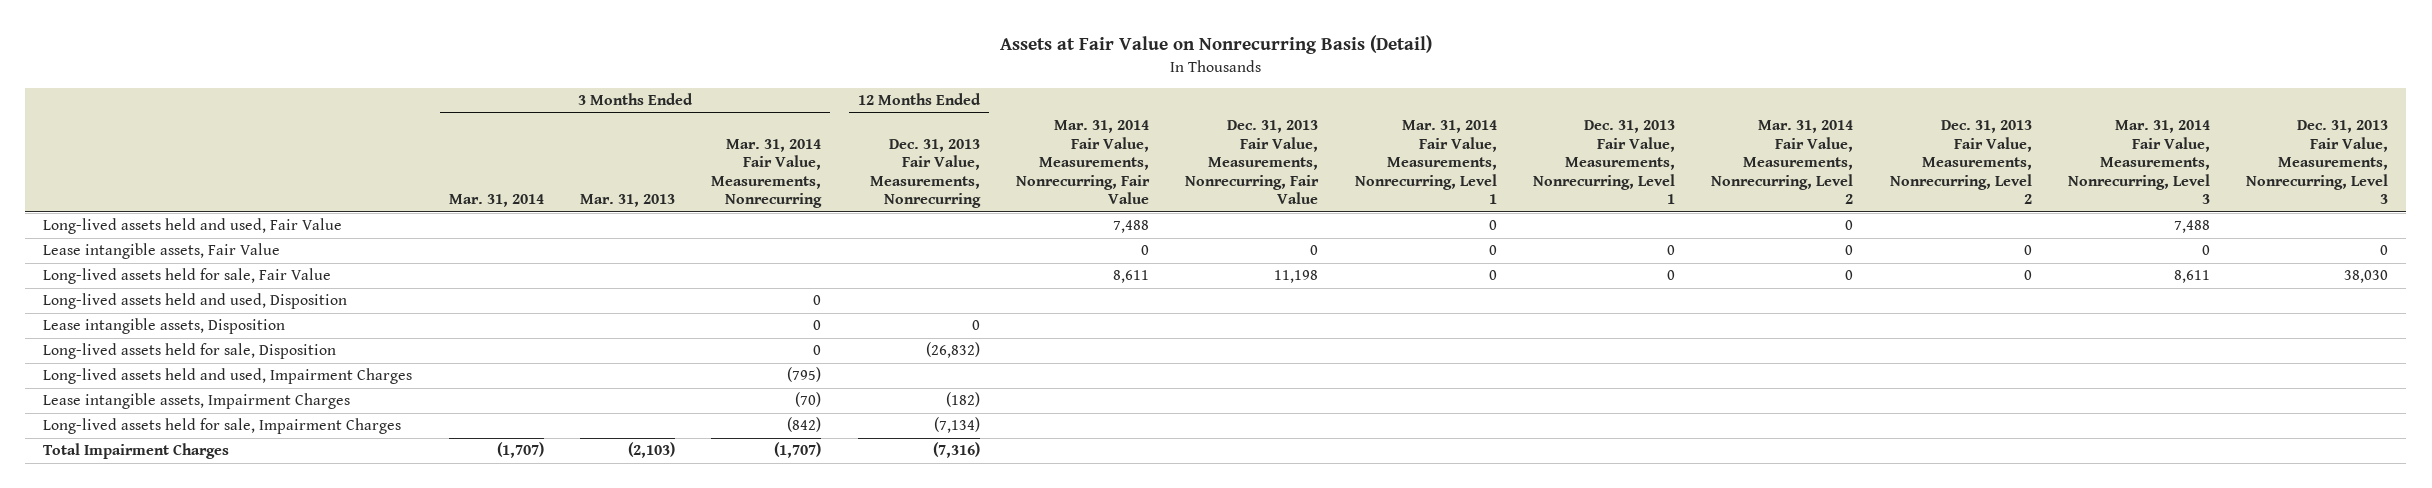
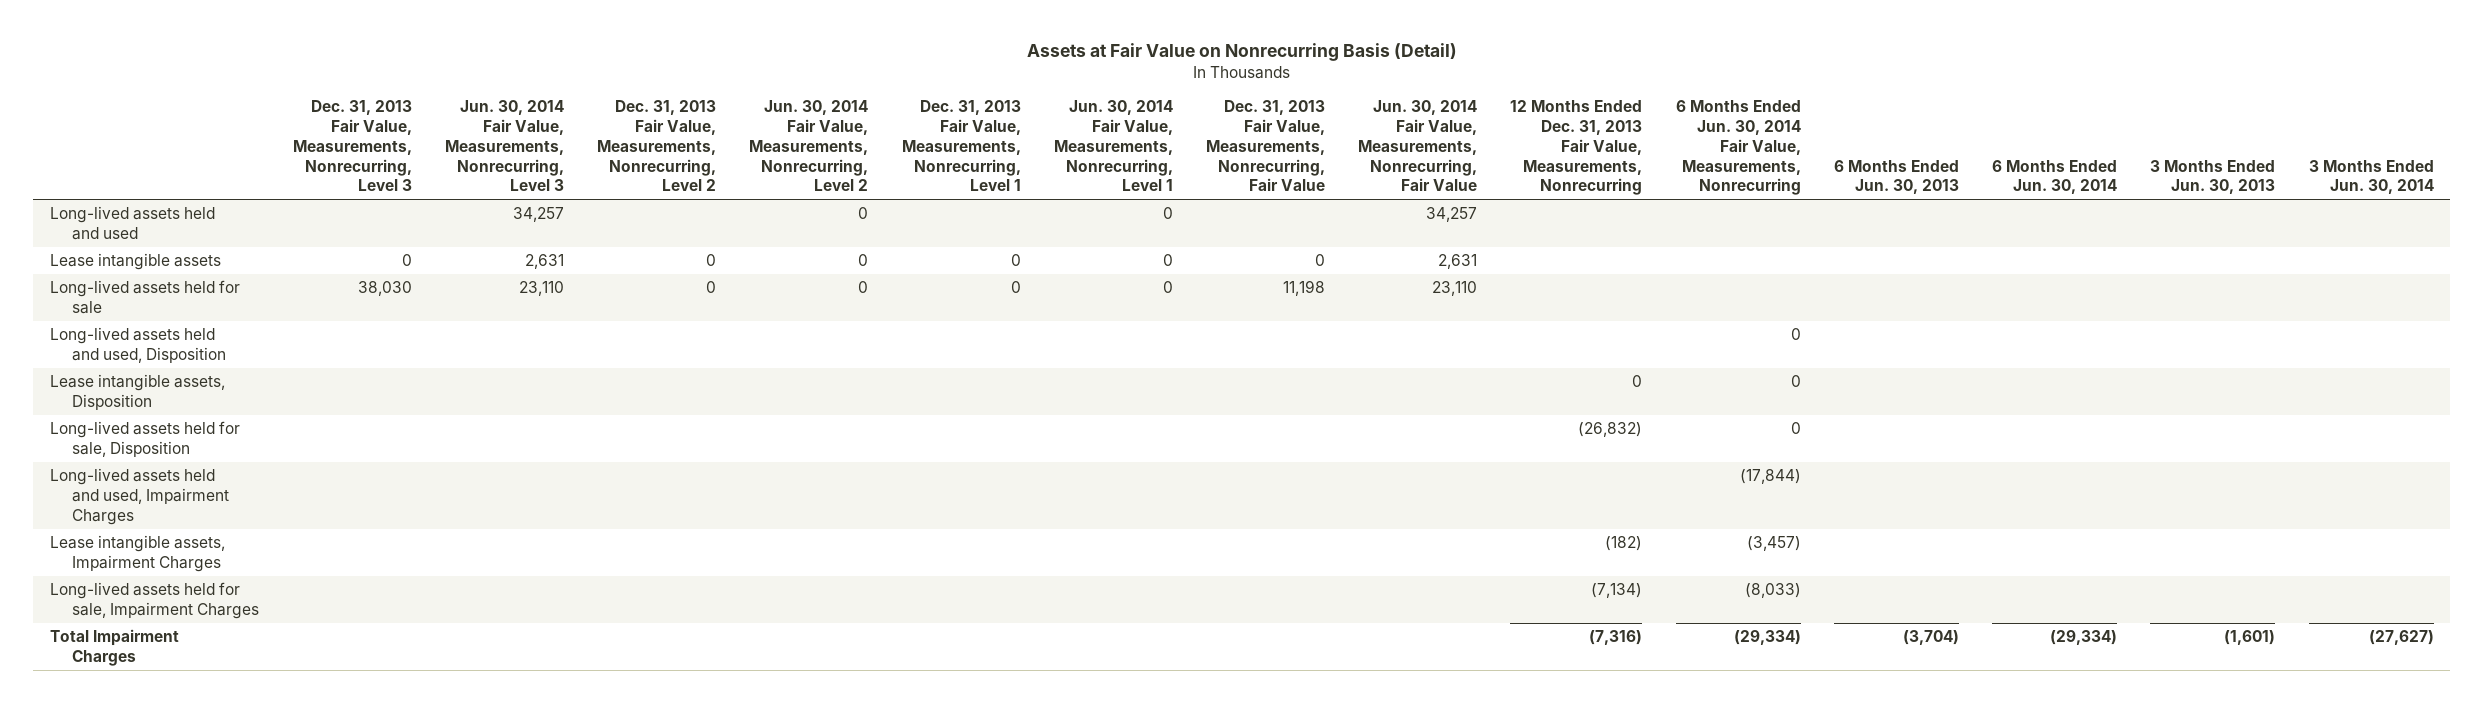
- | 3 Months Ended Mar. 31, 2014 | 3 Months Ended Mar. 31, 2013 | 3 Months Ended Mar. 31, 2014 Fair Value, Measurements, Nonrecurring | 12 Months Ended Dec. 31, 2013 Fair Value, Measurements, Nonrecurring | Mar. 31, 2014 Fair Value, Measurements, Nonrecurring, Fair Value | Dec. 31, 2013 Fair Value, Measurements, Nonrecurring, Fair Value | Mar. 31, 2014 Fair Value, Measurements, Nonrecurring, Level 1 | Dec. 31, 2013 Fair Value, Measurements, Nonrecurring, Level 1 | Mar. 31, 2014 Fair Value, Measurements, Nonrecurring, Level 2 | Dec. 31, 2013 Fair Value, Measurements, Nonrecurring, Level 2 | Mar. 31, 2014 Fair Value, Measurements, Nonrecurring, Level 3 | Dec. 31, 2013 Fair Value, Measurements, Nonrecurring, Level 3
+ | Dec. 31, 2013 Fair Value, Measurements, Nonrecurring, Level 3 | Jun. 30, 2014 Fair Value, Measurements, Nonrecurring, Level 3 | Dec. 31, 2013 Fair Value, Measurements, Nonrecurring, Level 2 | Jun. 30, 2014 Fair Value, Measurements, Nonrecurring, Level 2 | Dec. 31, 2013 Fair Value, Measurements, Nonrecurring, Level 1 | Jun. 30, 2014 Fair Value, Measurements, Nonrecurring, Level 1 | Dec. 31, 2013 Fair Value, Measurements, Nonrecurring, Fair Value | Jun. 30, 2014 Fair Value, Measurements, Nonrecurring, Fair Value | 12 Months Ended Dec. 31, 2013 Fair Value, Measurements, Nonrecurring | 6 Months Ended Jun. 30, 2014 Fair Value, Measurements, Nonrecurring | 6 Months Ended Jun. 30, 2013 | 6 Months Ended Jun. 30, 2014 | 3 Months Ended Jun. 30, 2013 | 3 Months Ended Jun. 30, 2014
- Long-lived assets held and used, Fair Value | | | | | 7,488 | | 0 | | 0 | | 7,488 |
- Lease intangible assets, Fair Value | | | | | 0 | 0 | 0 | 0 | 0 | 0 | 0 | 0
- Long-lived assets held for sale, Fair Value | | | | | 8,611 | 11,198 | 0 | 0 | 0 | 0 | 8,611 | 38,030
+ Long-lived assets held and used | | 34,257 | | 0 | | 0 | | 34,257 | | | | | |
+ Lease intangible assets | 0 | 2,631 | 0 | 0 | 0 | 0 | 0 | 2,631 | | | | | |
+ Long-lived assets held for sale | 38,030 | 23,110 | 0 | 0 | 0 | 0 | 11,198 | 23,110 | | | | | |

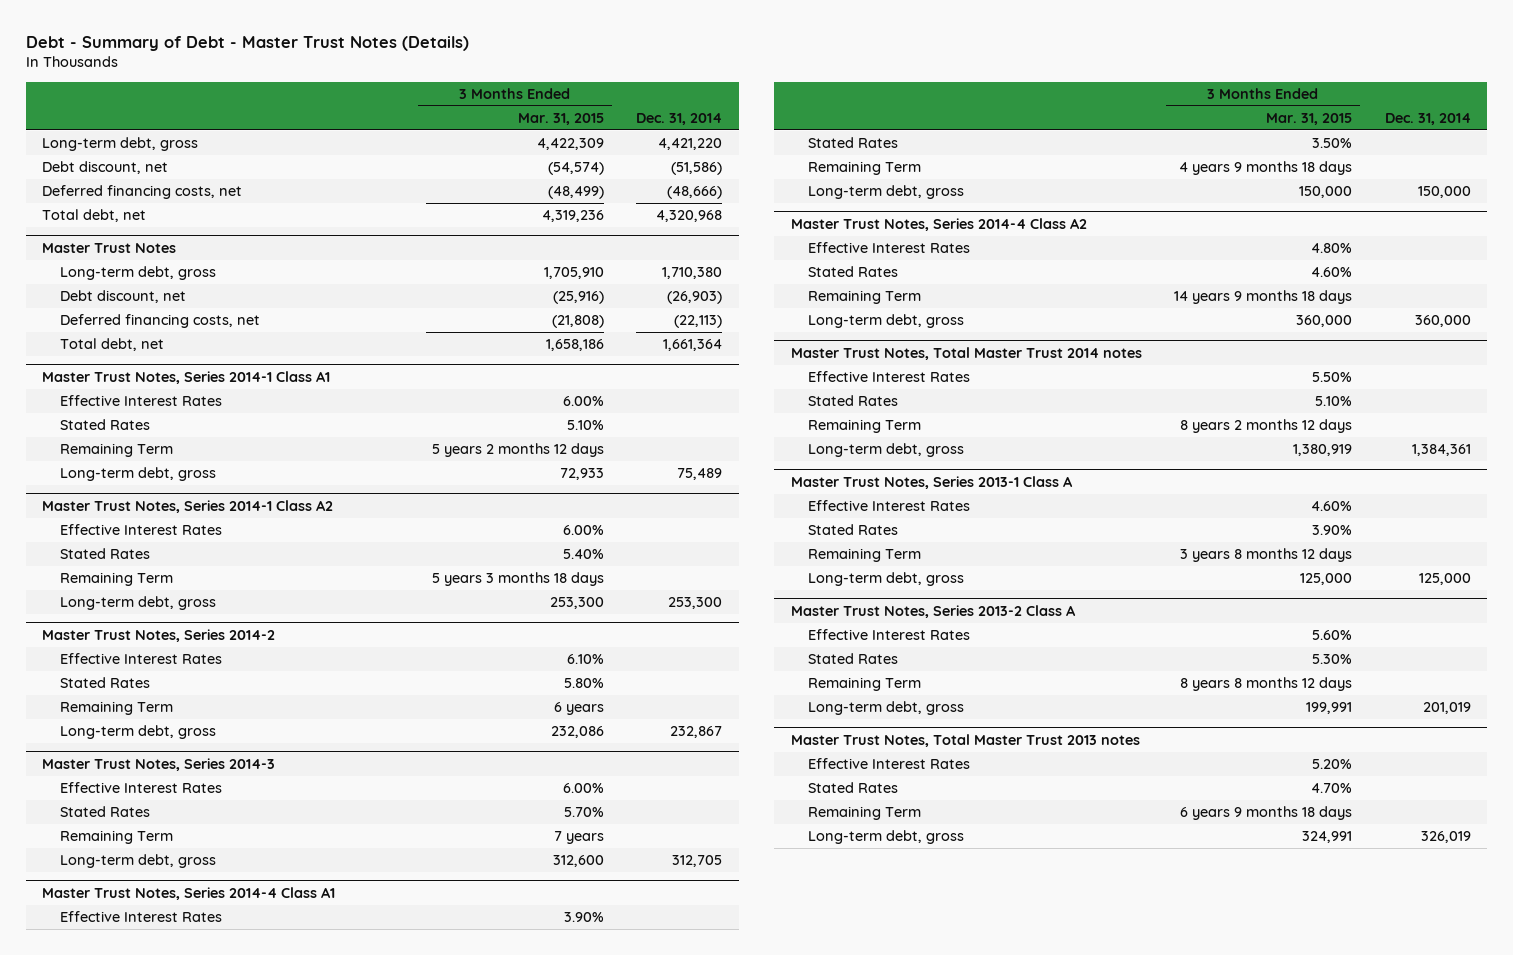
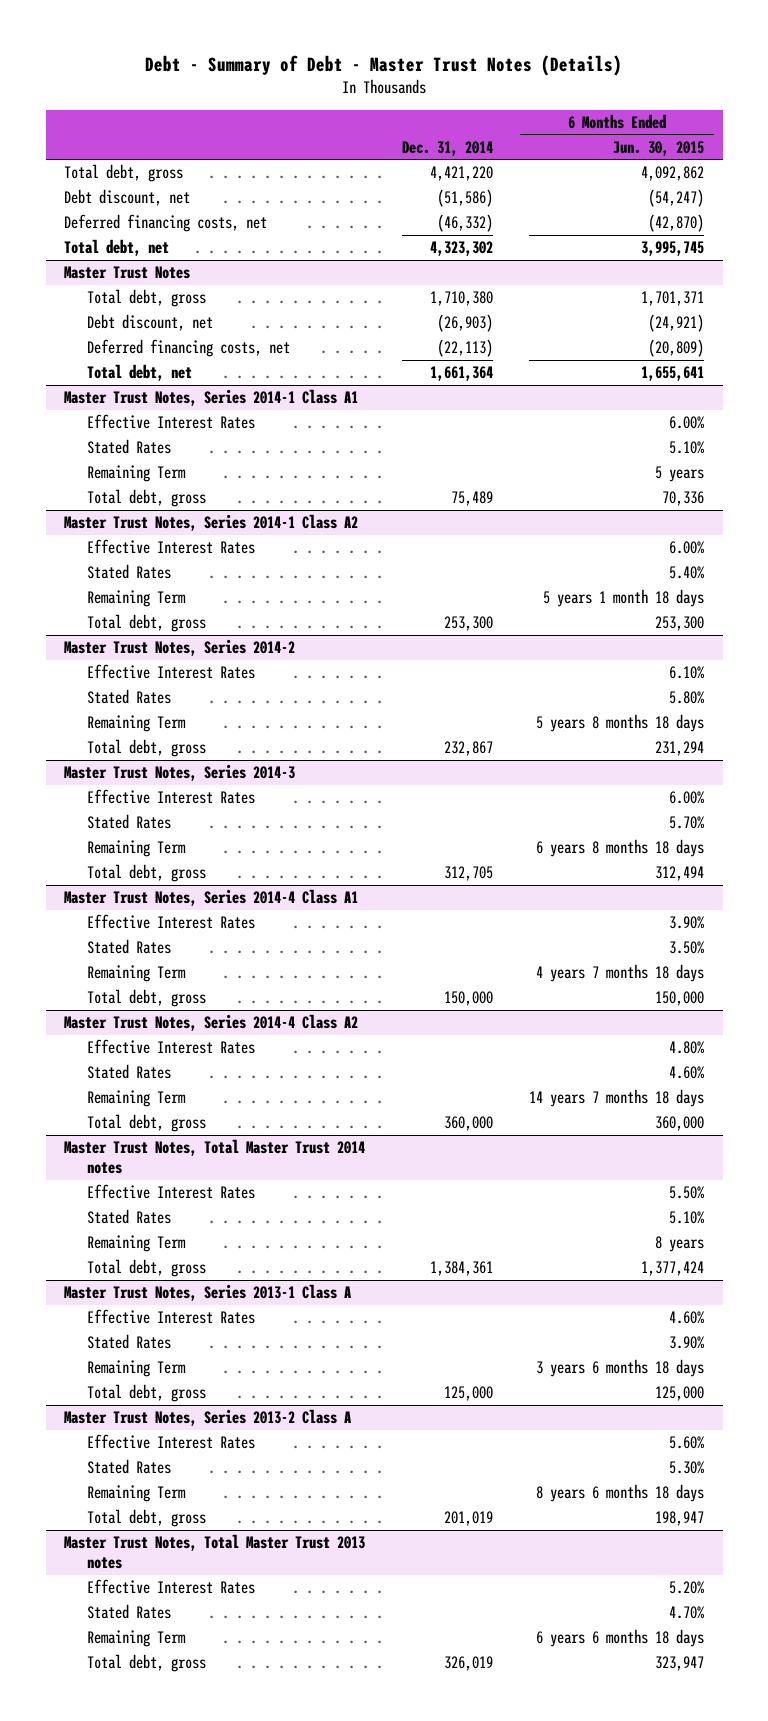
- | 3 Months Ended Mar. 31, 2015 | Dec. 31, 2014
+ | Dec. 31, 2014 | 6 Months Ended Jun. 30, 2015
- Long-term debt, gross | 4,422,309 | 4,421,220
+ Total debt, gross | 4,421,220 | 4,092,862
- Deferred financing costs, net | (48,499) | (48,666)
- Total debt, net | 4,319,236 | 4,320,968
+ Deferred financing costs, net | (46,332) | (42,870)
+ Total debt, net | 4,323,302 | 3,995,745
@ Master Trust Notes
- Long-term debt, gross | 1,705,910 | 1,710,380
+ Total debt, gross | 1,710,380 | 1,701,371
@ Master Trust Notes, Series 2014-1 Class A1
- Long-term debt, gross | 72,933 | 75,489
+ Total debt, gross | 75,489 | 70,336
@ Master Trust Notes, Series 2014-1 Class A2
- Long-term debt, gross | 253,300 | 253,300
+ Total debt, gross | 253,300 | 253,300
@ Master Trust Notes, Series 2014-2
- Long-term debt, gross | 232,086 | 232,867
+ Total debt, gross | 232,867 | 231,294
@ Master Trust Notes, Series 2014-3
- Long-term debt, gross | 312,600 | 312,705
+ Total debt, gross | 312,705 | 312,494
@ Master Trust Notes, Series 2014-4 Class A1
- Long-term debt, gross | 150,000 | 150,000
+ Total debt, gross | 150,000 | 150,000
@ Master Trust Notes, Series 2014-4 Class A2
- Long-term debt, gross | 360,000 | 360,000
+ Total debt, gross | 360,000 | 360,000
@ Master Trust Notes, Total Master Trust 2014 notes
- Long-term debt, gross | 1,380,919 | 1,384,361
+ Total debt, gross | 1,384,361 | 1,377,424
@ Master Trust Notes, Series 2013-1 Class A
- Long-term debt, gross | 125,000 | 125,000
+ Total debt, gross | 125,000 | 125,000
@ Master Trust Notes, Series 2013-2 Class A
- Long-term debt, gross | 199,991 | 201,019
+ Total debt, gross | 201,019 | 198,947
@ Master Trust Notes, Total Master Trust 2013 notes
- Long-term debt, gross | 324,991 | 326,019
+ Total debt, gross | 326,019 | 323,947

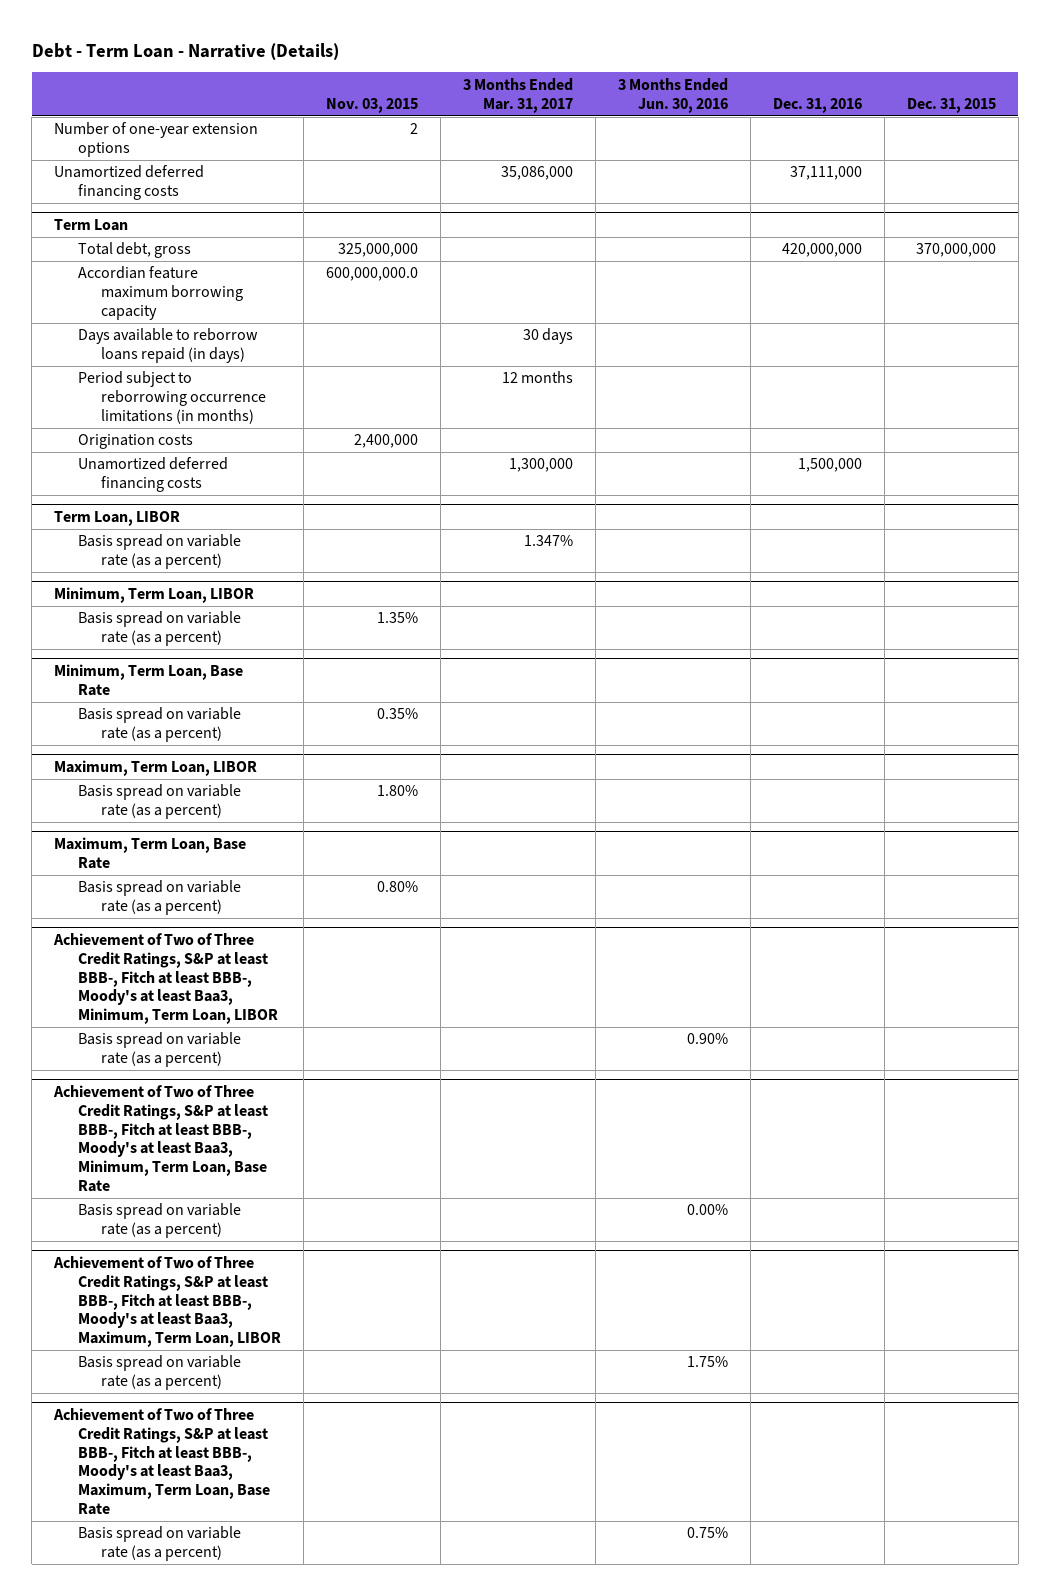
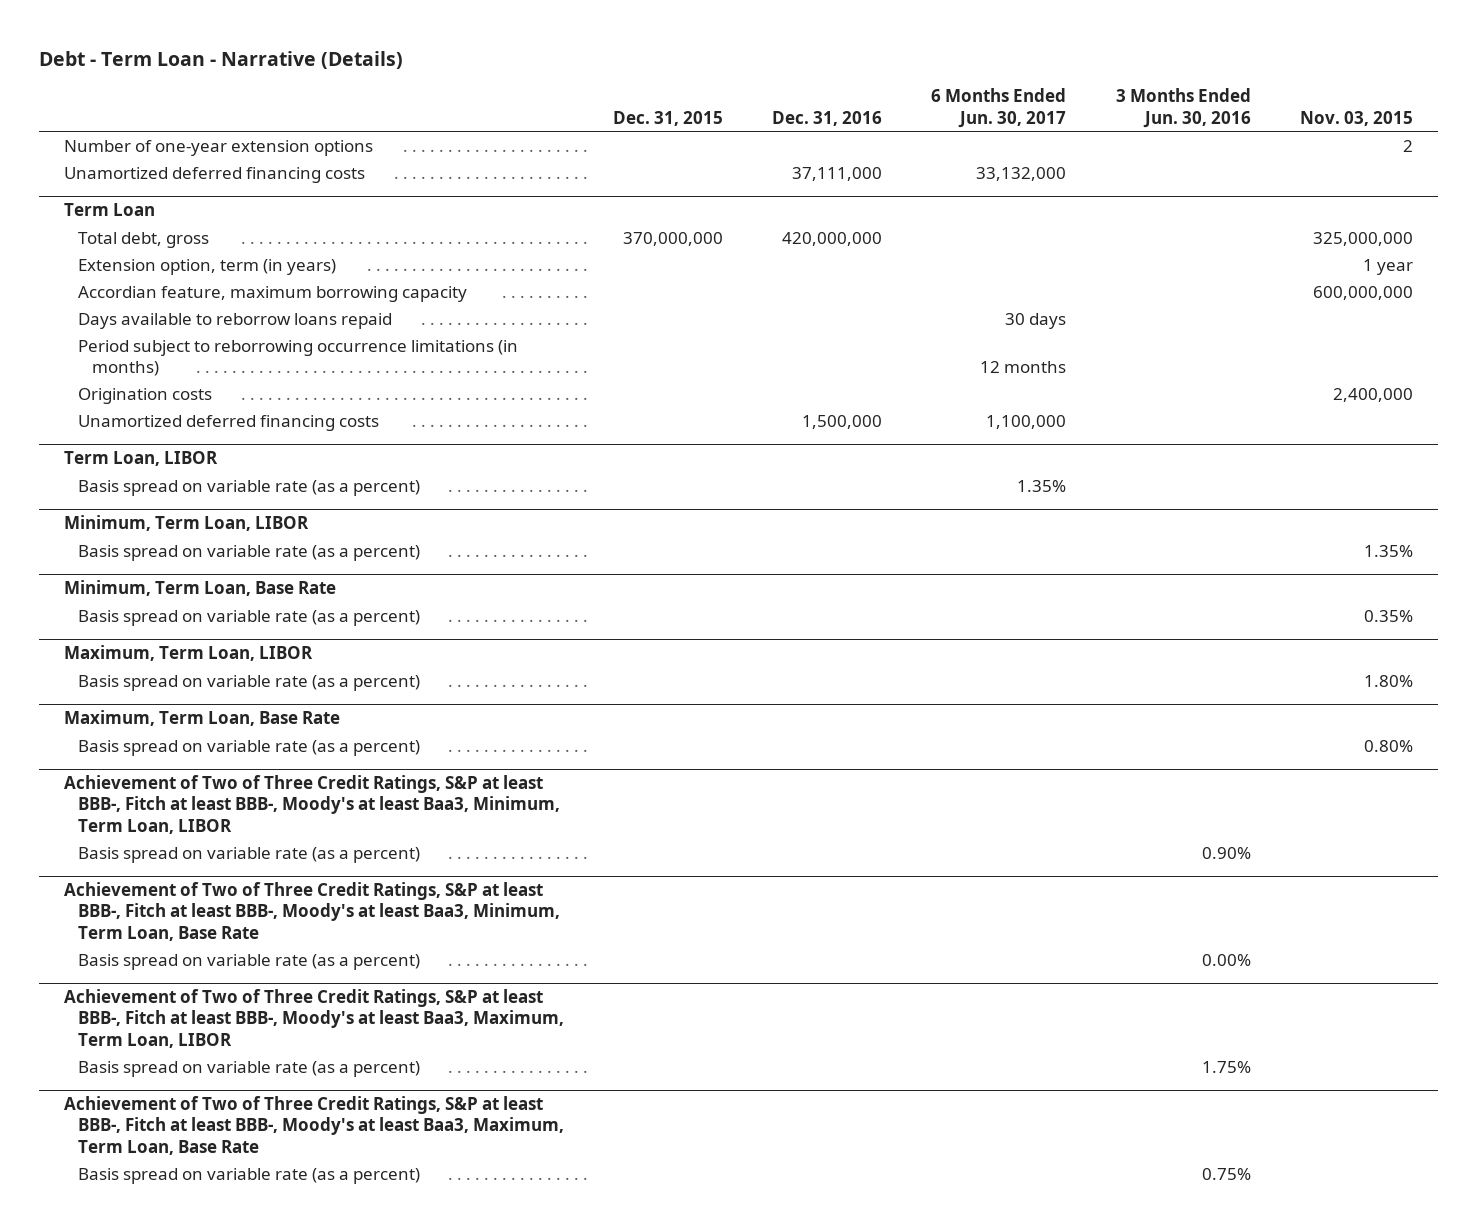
- | Nov. 03, 2015 | 3 Months Ended Mar. 31, 2017 | 3 Months Ended Jun. 30, 2016 | Dec. 31, 2016 | Dec. 31, 2015
+ | Dec. 31, 2015 | Dec. 31, 2016 | 6 Months Ended Jun. 30, 2017 | 3 Months Ended Jun. 30, 2016 | Nov. 03, 2015
@ Term Loan
- Accordian feature maximum borrowing capacity | 600,000,000.0 | | | |
- Days available to reborrow loans repaid (in days) | | 30 days | | |
+ Extension option, term (in years) | | | | | 1 year
+ Accordian feature, maximum borrowing capacity | | | | | 600,000,000
+ Days available to reborrow loans repaid | | | 30 days | |

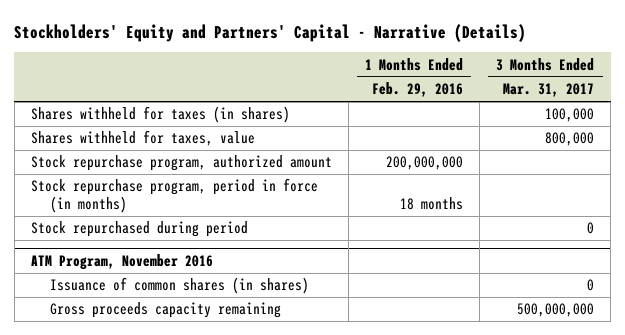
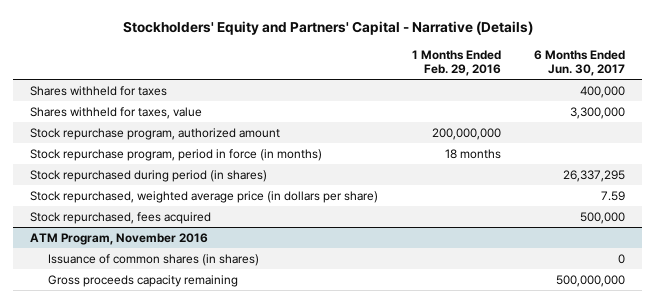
- | 1 Months Ended Feb. 29, 2016 | 3 Months Ended Mar. 31, 2017
+ | 1 Months Ended Feb. 29, 2016 | 6 Months Ended Jun. 30, 2017
- Shares withheld for taxes (in shares) | | 100,000
+ Shares withheld for taxes | | 400,000
- Stock repurchased during period | | 0
+ Stock repurchased during period (in shares) | | 26,337,295
+ Stock repurchased, weighted average price (in dollars per share) | | 7.59
+ Stock repurchased, fees acquired | | 500,000

